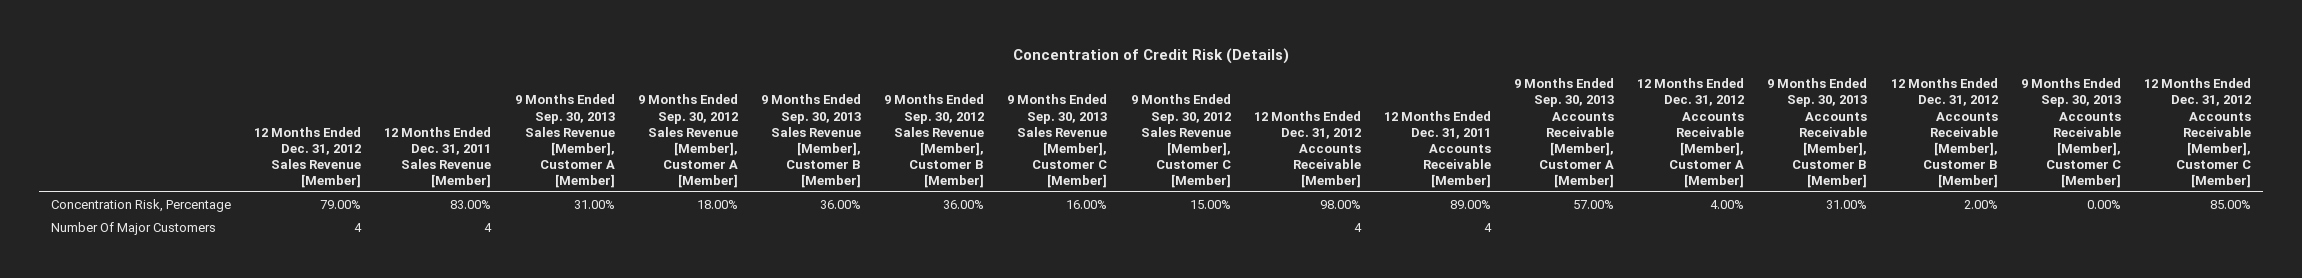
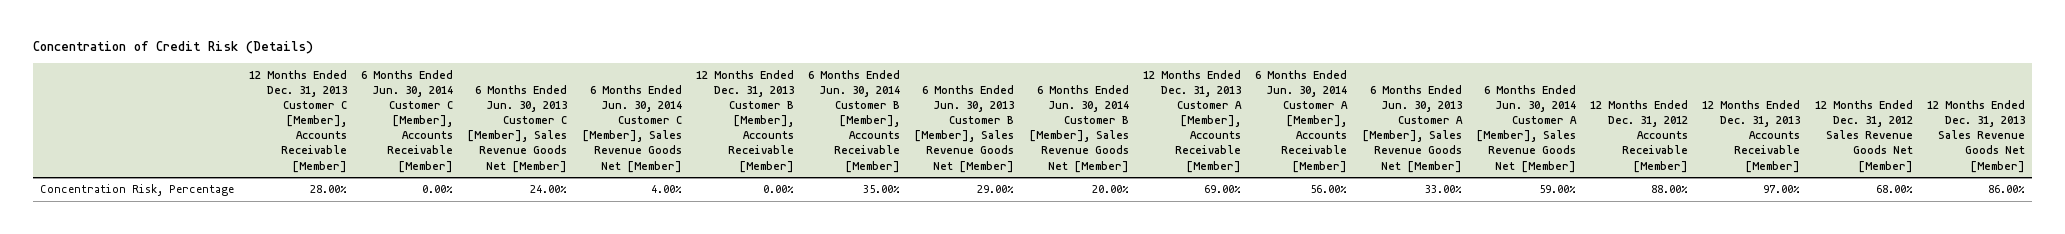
- | 12 Months Ended Dec. 31, 2012 Sales Revenue [Member] | 12 Months Ended Dec. 31, 2011 Sales Revenue [Member] | 9 Months Ended Sep. 30, 2013 Sales Revenue [Member], Customer A [Member] | 9 Months Ended Sep. 30, 2012 Sales Revenue [Member], Customer A [Member] | 9 Months Ended Sep. 30, 2013 Sales Revenue [Member], Customer B [Member] | 9 Months Ended Sep. 30, 2012 Sales Revenue [Member], Customer B [Member] | 9 Months Ended Sep. 30, 2013 Sales Revenue [Member], Customer C [Member] | 9 Months Ended Sep. 30, 2012 Sales Revenue [Member], Customer C [Member] | 12 Months Ended Dec. 31, 2012 Accounts Receivable [Member] | 12 Months Ended Dec. 31, 2011 Accounts Receivable [Member] | 9 Months Ended Sep. 30, 2013 Accounts Receivable [Member], Customer A [Member] | 12 Months Ended Dec. 31, 2012 Accounts Receivable [Member], Customer A [Member] | 9 Months Ended Sep. 30, 2013 Accounts Receivable [Member], Customer B [Member] | 12 Months Ended Dec. 31, 2012 Accounts Receivable [Member], Customer B [Member] | 9 Months Ended Sep. 30, 2013 Accounts Receivable [Member], Customer C [Member] | 12 Months Ended Dec. 31, 2012 Accounts Receivable [Member], Customer C [Member]
+ | 12 Months Ended Dec. 31, 2013 Customer C [Member], Accounts Receivable [Member] | 6 Months Ended Jun. 30, 2014 Customer C [Member], Accounts Receivable [Member] | 6 Months Ended Jun. 30, 2013 Customer C [Member], Sales Revenue Goods Net [Member] | 6 Months Ended Jun. 30, 2014 Customer C [Member], Sales Revenue Goods Net [Member] | 12 Months Ended Dec. 31, 2013 Customer B [Member], Accounts Receivable [Member] | 6 Months Ended Jun. 30, 2014 Customer B [Member], Accounts Receivable [Member] | 6 Months Ended Jun. 30, 2013 Customer B [Member], Sales Revenue Goods Net [Member] | 6 Months Ended Jun. 30, 2014 Customer B [Member], Sales Revenue Goods Net [Member] | 12 Months Ended Dec. 31, 2013 Customer A [Member], Accounts Receivable [Member] | 6 Months Ended Jun. 30, 2014 Customer A [Member], Accounts Receivable [Member] | 6 Months Ended Jun. 30, 2013 Customer A [Member], Sales Revenue Goods Net [Member] | 6 Months Ended Jun. 30, 2014 Customer A [Member], Sales Revenue Goods Net [Member] | 12 Months Ended Dec. 31, 2012 Accounts Receivable [Member] | 12 Months Ended Dec. 31, 2013 Accounts Receivable [Member] | 12 Months Ended Dec. 31, 2012 Sales Revenue Goods Net [Member] | 12 Months Ended Dec. 31, 2013 Sales Revenue Goods Net [Member]
- Concentration Risk, Percentage | 79.00% | 83.00% | 31.00% | 18.00% | 36.00% | 36.00% | 16.00% | 15.00% | 98.00% | 89.00% | 57.00% | 4.00% | 31.00% | 2.00% | 0.00% | 85.00%
- Number Of Major Customers | 4 | 4 | | | | | | | 4 | 4 | | | | | |
+ Concentration Risk, Percentage | 28.00% | 0.00% | 24.00% | 4.00% | 0.00% | 35.00% | 29.00% | 20.00% | 69.00% | 56.00% | 33.00% | 59.00% | 88.00% | 97.00% | 68.00% | 86.00%

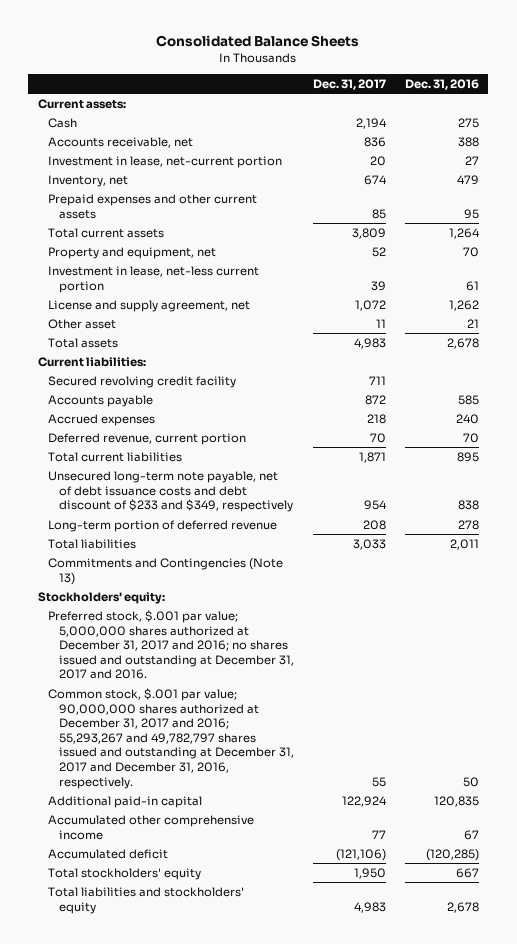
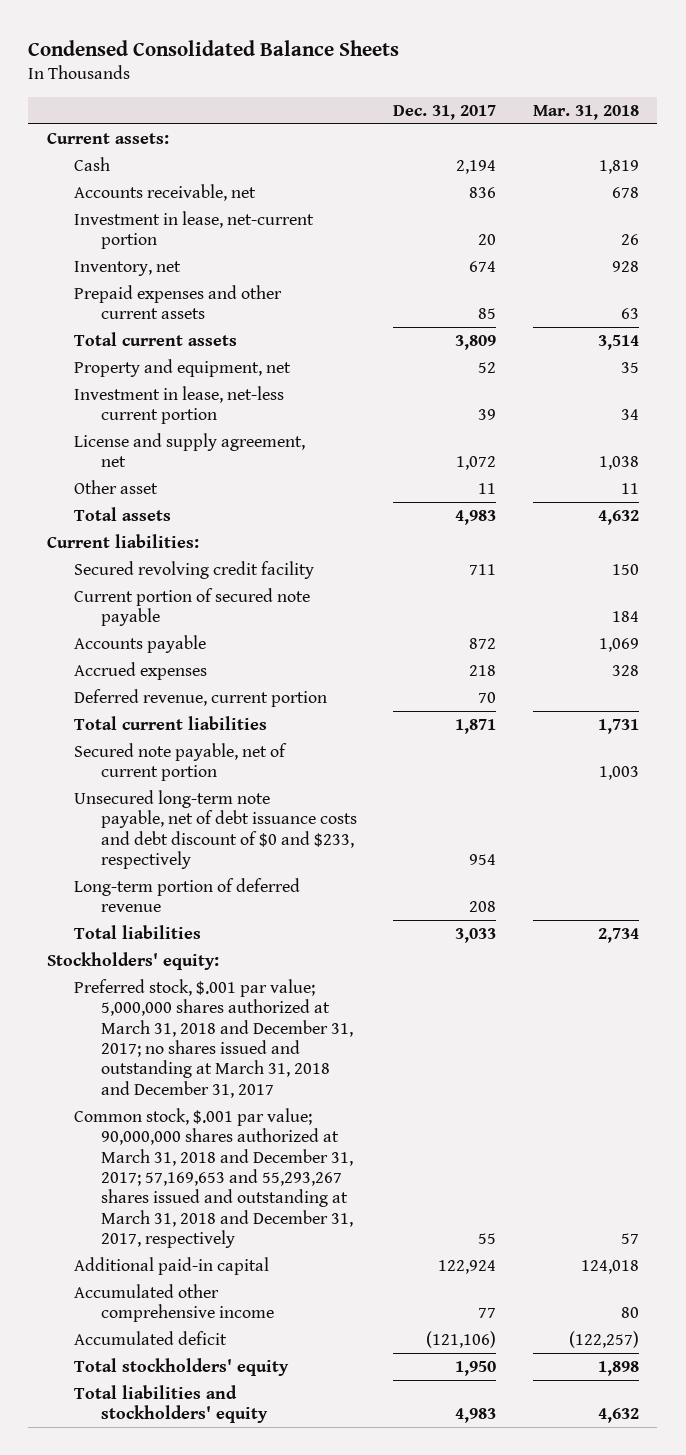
- Consolidated Balance Sheets
+ Condensed Consolidated Balance Sheets
- | Dec. 31, 2017 | Dec. 31, 2016
+ | Dec. 31, 2017 | Mar. 31, 2018
+ Current portion of secured note payable | | 184
- Unsecured long-term note payable, net of debt issuance costs and debt discount of $233 and $349, respectively | 954 | 838
+ Secured note payable, net of current portion | | 1,003
+ Unsecured long-term note payable, net of debt issuance costs and debt discount of $0 and $233, respectively | 954 |
- Commitments and Contingencies (Note 13)
- Preferred stock, $.001 par value; 5,000,000 shares authorized at December 31, 2017 and 2016; no shares issued and outstanding at December 31, 2017 and 2016.
- Common stock, $.001 par value; 90,000,000 shares authorized at December 31, 2017 and 2016; 55,293,267 and 49,782,797 shares issued and outstanding at December 31, 2017 and December 31, 2016, respectively. | 55 | 50
+ Preferred stock, $.001 par value; 5,000,000 shares authorized at March 31, 2018 and December 31, 2017; no shares issued and outstanding at March 31, 2018 and December 31, 2017
+ Common stock, $.001 par value; 90,000,000 shares authorized at March 31, 2018 and December 31, 2017; 57,169,653 and 55,293,267 shares issued and outstanding at March 31, 2018 and December 31, 2017, respectively | 55 | 57

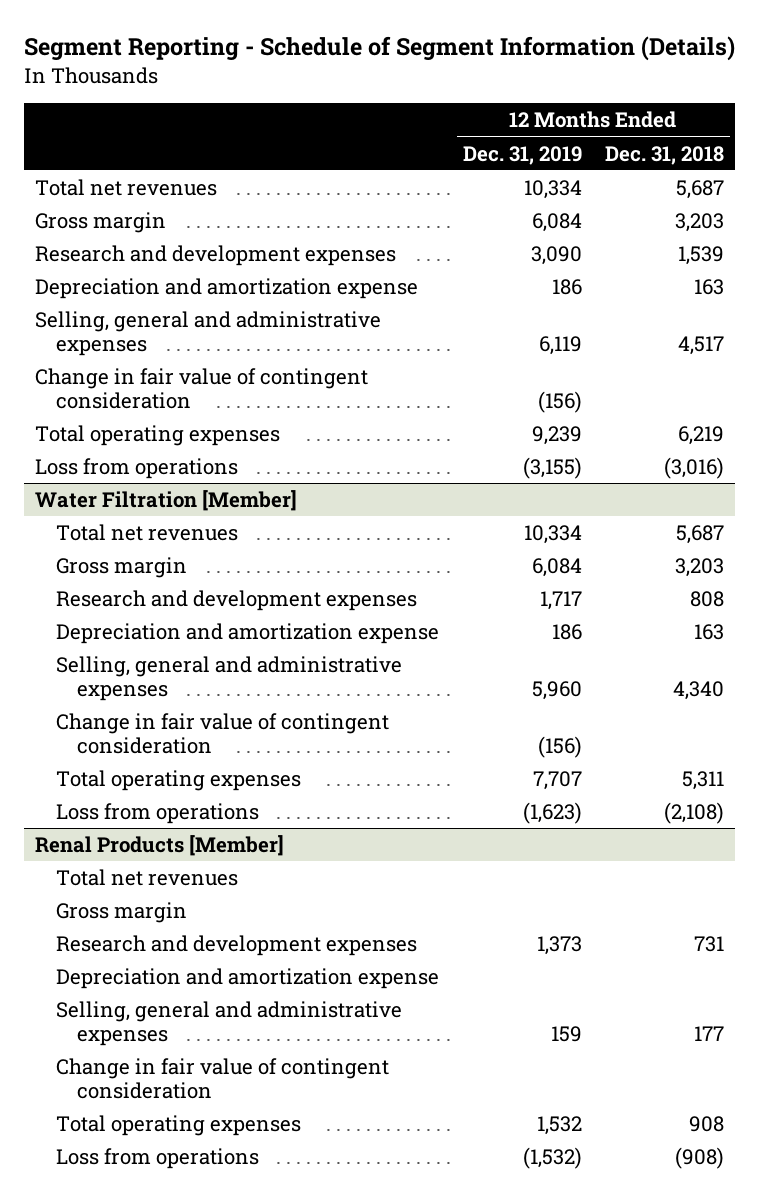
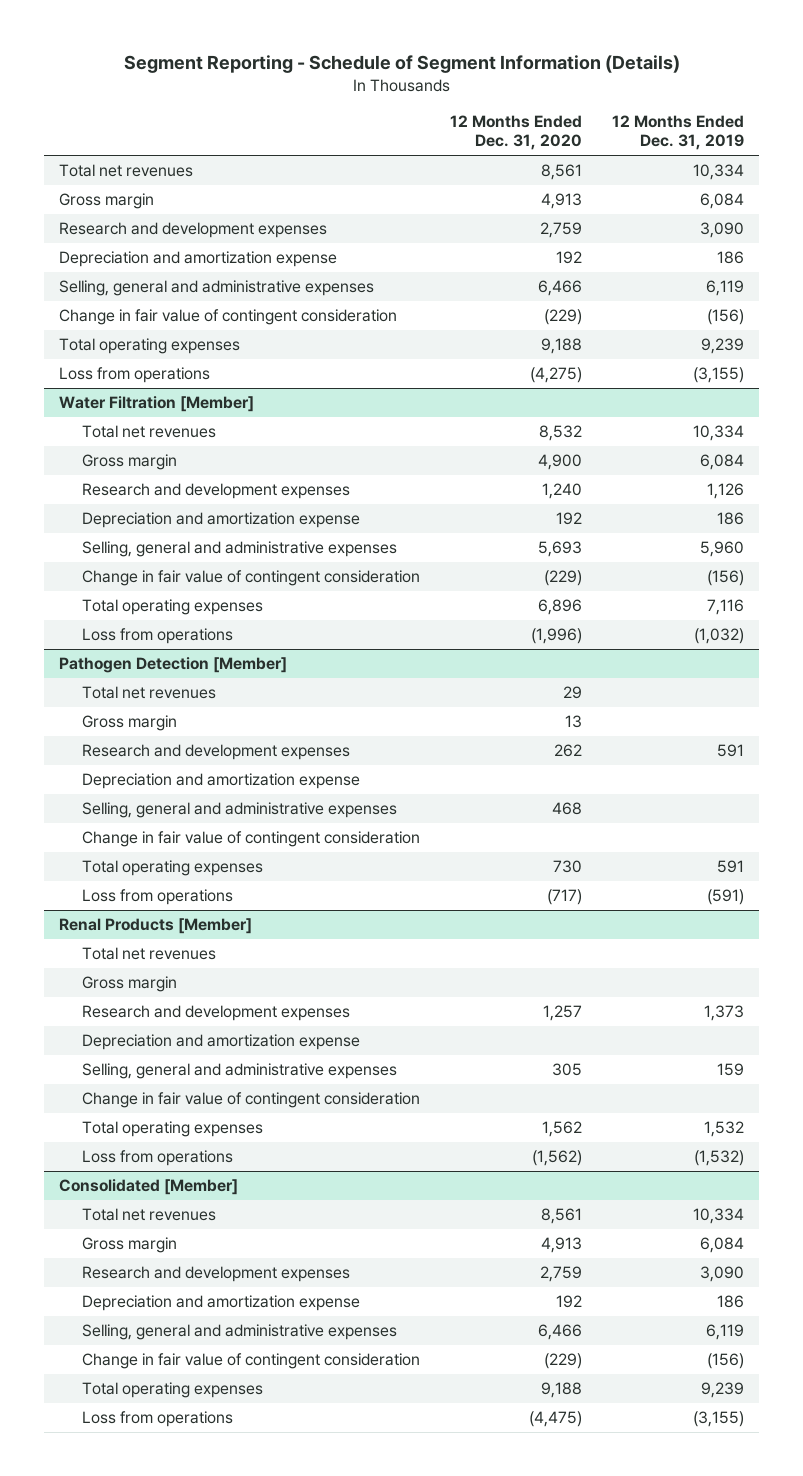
- | 12 Months Ended Dec. 31, 2019 | 12 Months Ended Dec. 31, 2018
+ | 12 Months Ended Dec. 31, 2020 | 12 Months Ended Dec. 31, 2019
@ Water Filtration [Member]
- Research and development expenses | 1,717 | 808
+ Research and development expenses | 1,240 | 1,126
- Total operating expenses | 7,707 | 5,311
- Loss from operations | (1,623) | (2,108)
+ Total operating expenses | 6,896 | 7,116
+ Loss from operations | (1,996) | (1,032)
+ Pathogen Detection [Member]
+ Total net revenues | 29 |
+ Gross margin | 13 |
+ Research and development expenses | 262 | 591
+ Depreciation and amortization expense
+ Selling, general and administrative expenses | 468 |
+ Change in fair value of contingent consideration
+ Total operating expenses | 730 | 591
+ Loss from operations | (717) | (591)
+ Consolidated [Member]
+ Total net revenues | 8,561 | 10,334
+ Gross margin | 4,913 | 6,084
+ Research and development expenses | 2,759 | 3,090
+ Depreciation and amortization expense | 192 | 186
+ Selling, general and administrative expenses | 6,466 | 6,119
+ Change in fair value of contingent consideration | (229) | (156)
+ Total operating expenses | 9,188 | 9,239
+ Loss from operations | (4,475) | (3,155)

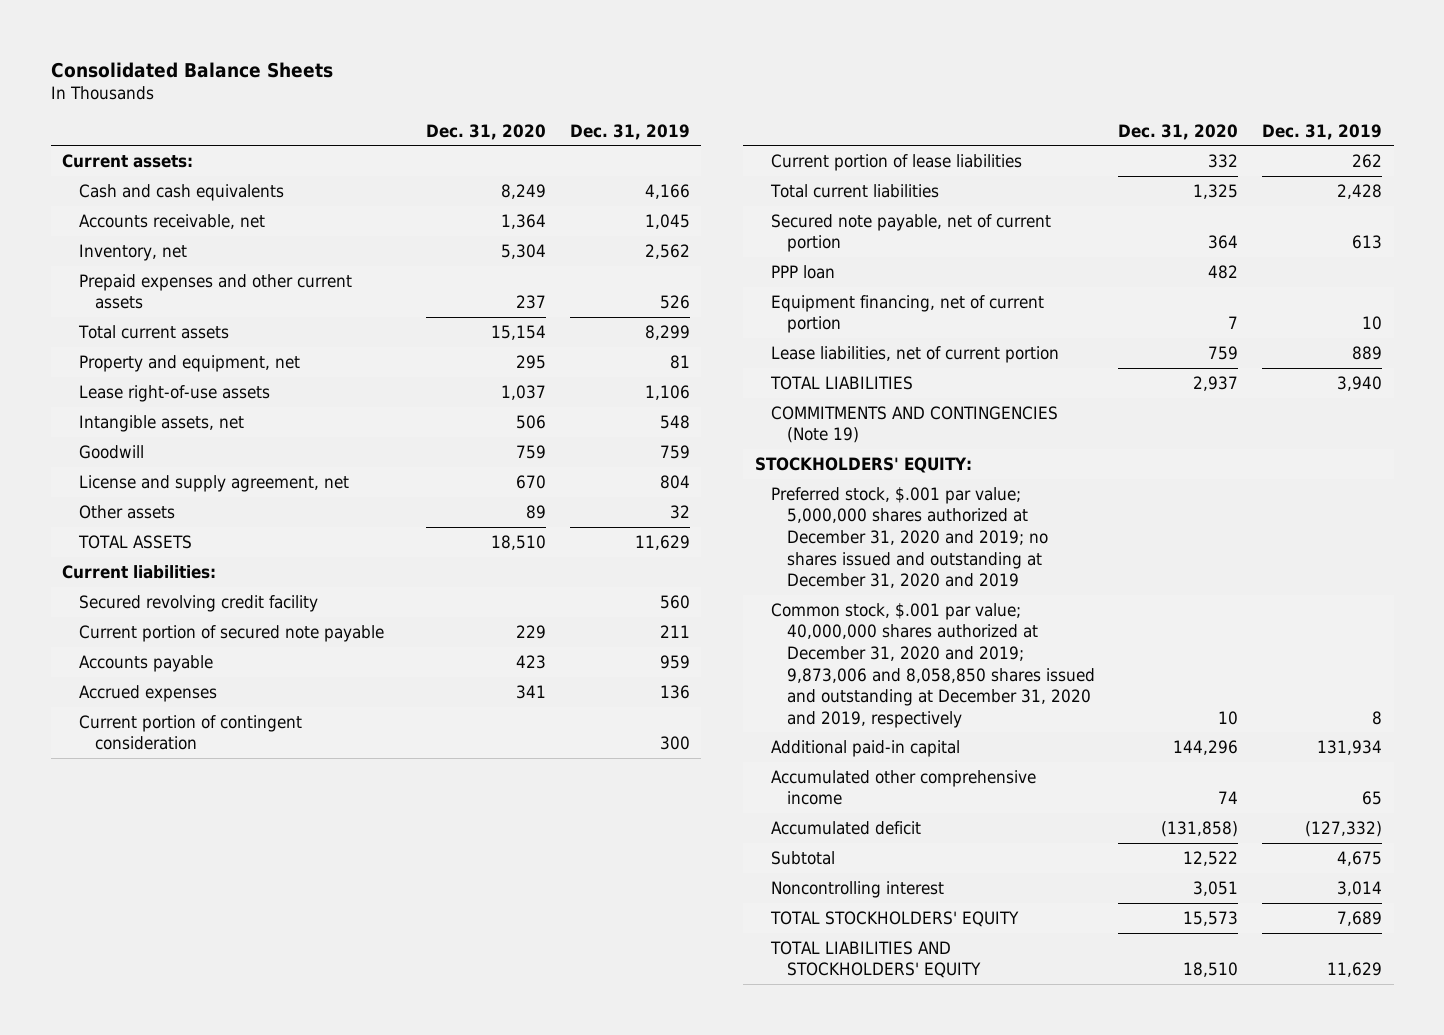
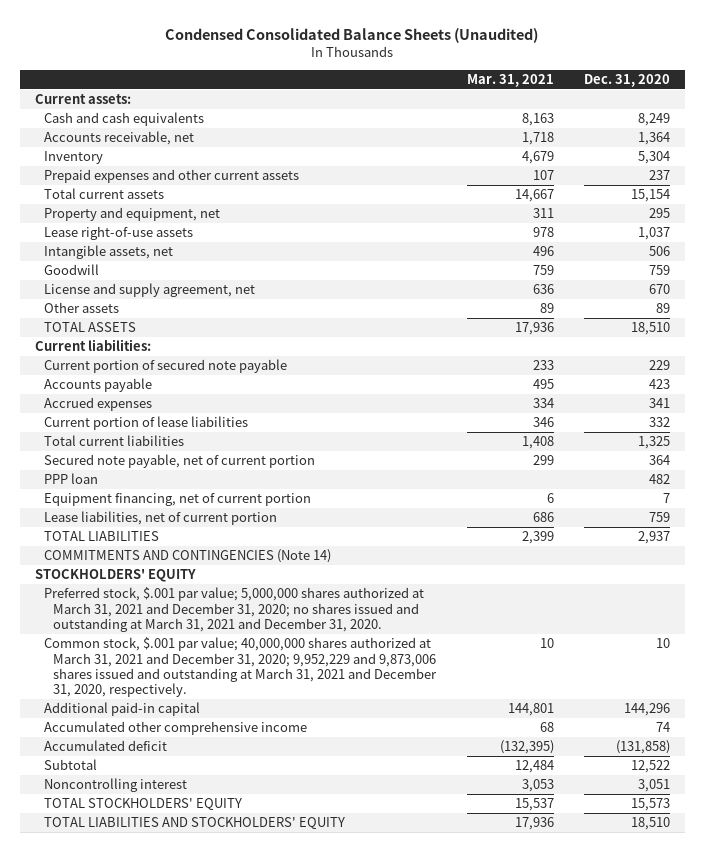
- Consolidated Balance Sheets
+ Condensed Consolidated Balance Sheets (Unaudited)
- | Dec. 31, 2020 | Dec. 31, 2019
+ | Mar. 31, 2021 | Dec. 31, 2020
- Inventory, net | 5,304 | 2,562
+ Inventory | 4,679 | 5,304
- Secured revolving credit facility | | 560
- Current portion of contingent consideration | | 300
- COMMITMENTS AND CONTINGENCIES (Note 19)
- STOCKHOLDERS' EQUITY:
- Preferred stock, $.001 par value; 5,000,000 shares authorized at December 31, 2020 and 2019; no shares issued and outstanding at December 31, 2020 and 2019
- Common stock, $.001 par value; 40,000,000 shares authorized at December 31, 2020 and 2019; 9,873,006 and 8,058,850 shares issued and outstanding at December 31, 2020 and 2019, respectively | 10 | 8
+ COMMITMENTS AND CONTINGENCIES (Note 14)
+ STOCKHOLDERS' EQUITY
+ Preferred stock, $.001 par value; 5,000,000 shares authorized at March 31, 2021 and December 31, 2020; no shares issued and outstanding at March 31, 2021 and December 31, 2020.
+ Common stock, $.001 par value; 40,000,000 shares authorized at March 31, 2021 and December 31, 2020; 9,952,229 and 9,873,006 shares issued and outstanding at March 31, 2021 and December 31, 2020, respectively. | 10 | 10

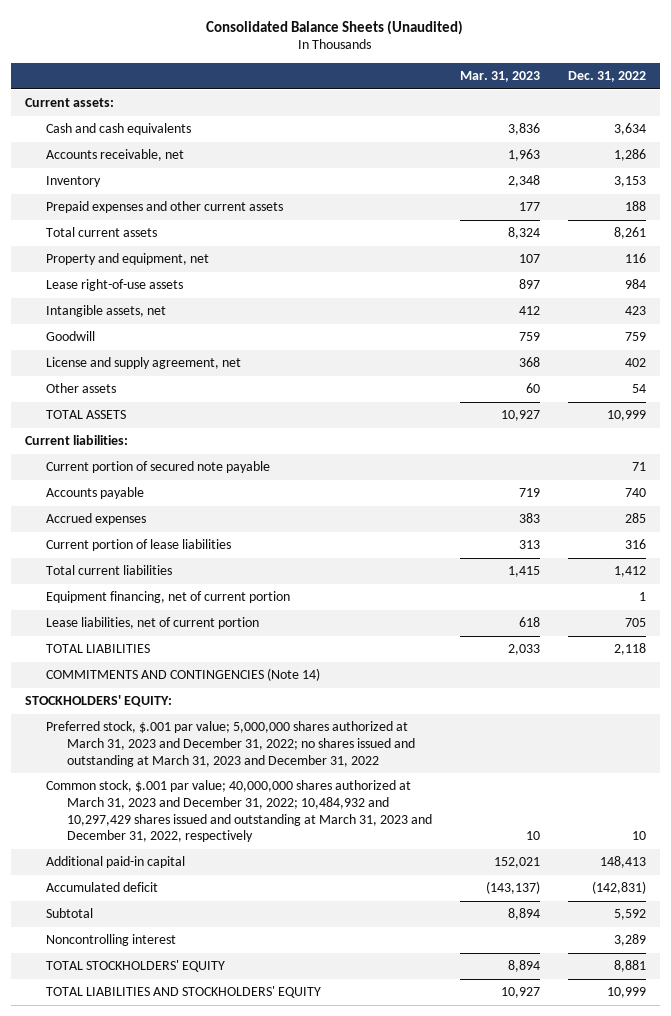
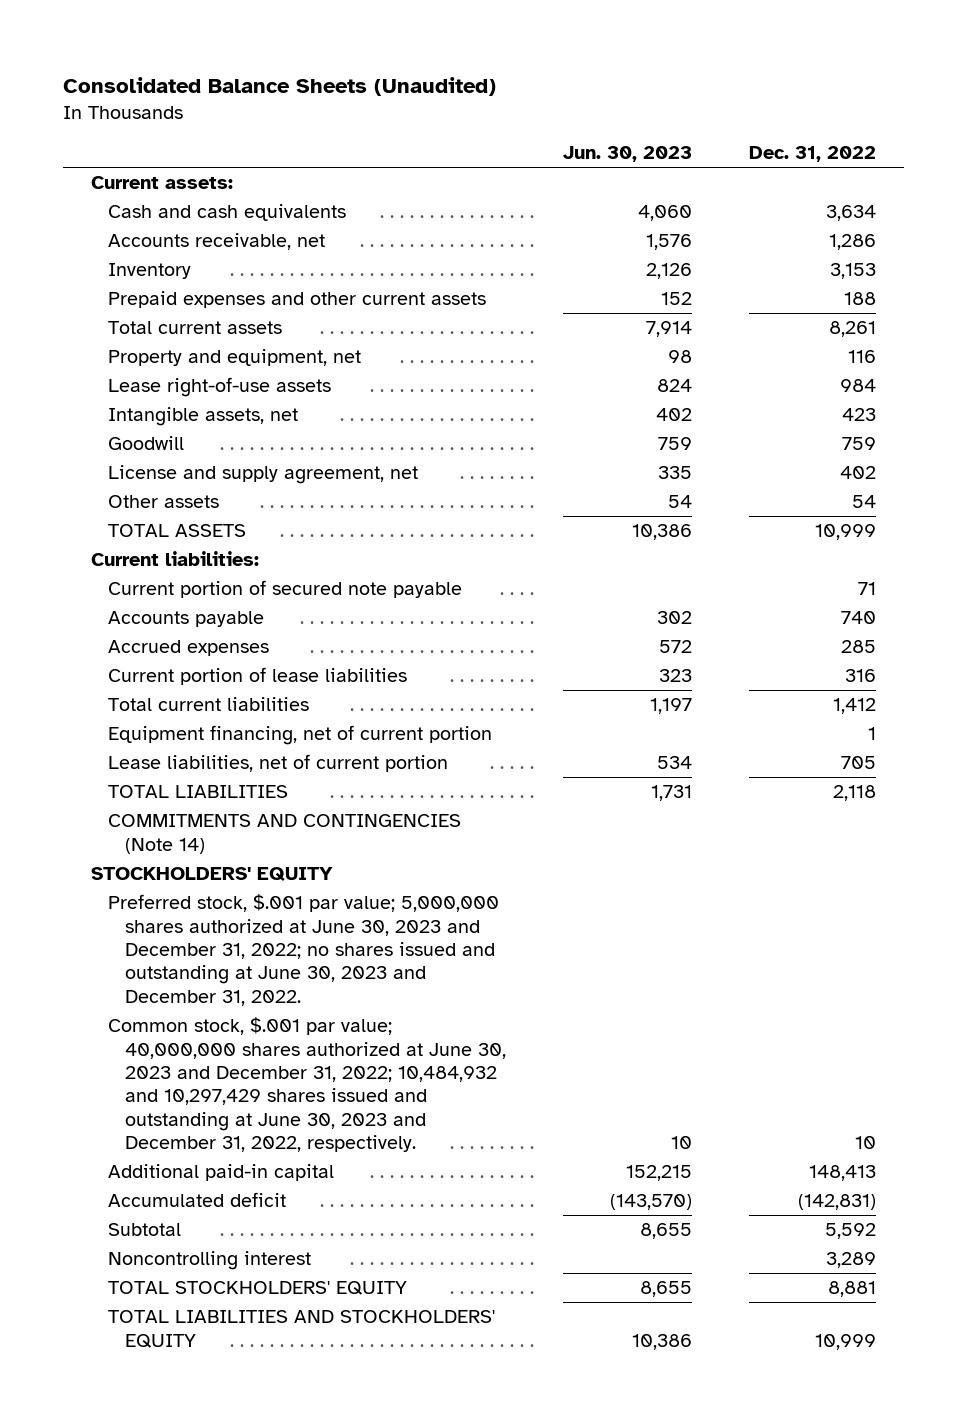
- | Mar. 31, 2023 | Dec. 31, 2022
+ | Jun. 30, 2023 | Dec. 31, 2022
- STOCKHOLDERS' EQUITY:
- Preferred stock, $.001 par value; 5,000,000 shares authorized at March 31, 2023 and December 31, 2022; no shares issued and outstanding at March 31, 2023 and December 31, 2022
- Common stock, $.001 par value; 40,000,000 shares authorized at March 31, 2023 and December 31, 2022; 10,484,932 and 10,297,429 shares issued and outstanding at March 31, 2023 and December 31, 2022, respectively | 10 | 10
+ STOCKHOLDERS' EQUITY
+ Preferred stock, $.001 par value; 5,000,000 shares authorized at June 30, 2023 and December 31, 2022; no shares issued and outstanding at June 30, 2023 and December 31, 2022.
+ Common stock, $.001 par value; 40,000,000 shares authorized at June 30, 2023 and December 31, 2022; 10,484,932 and 10,297,429 shares issued and outstanding at June 30, 2023 and December 31, 2022, respectively. | 10 | 10

